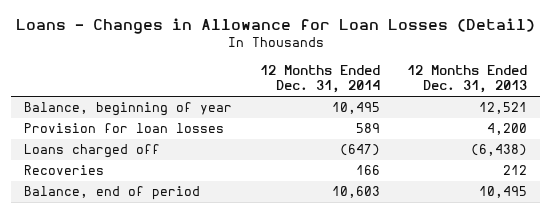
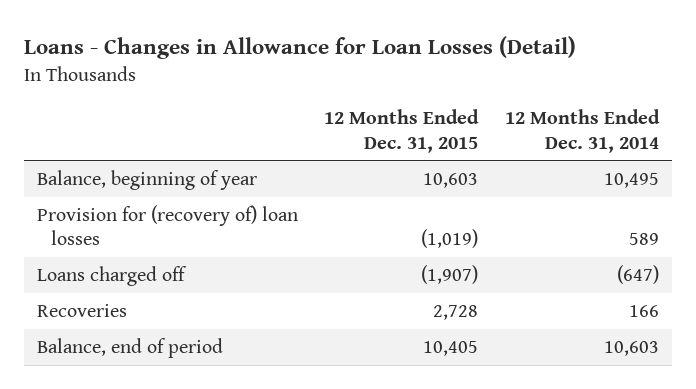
- | 12 Months Ended Dec. 31, 2014 | 12 Months Ended Dec. 31, 2013
+ | 12 Months Ended Dec. 31, 2015 | 12 Months Ended Dec. 31, 2014
- Provision for loan losses | 589 | 4,200
+ Provision for (recovery of) loan losses | (1,019) | 589

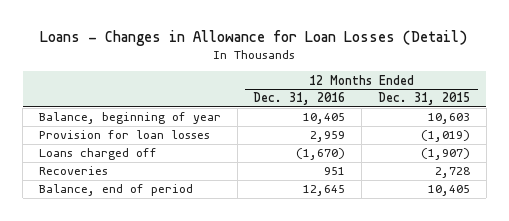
- | 12 Months Ended Dec. 31, 2015 | 12 Months Ended Dec. 31, 2014
+ | 12 Months Ended Dec. 31, 2016 | 12 Months Ended Dec. 31, 2015
- Provision for (recovery of) loan losses | (1,019) | 589
+ Provision for loan losses | 2,959 | (1,019)

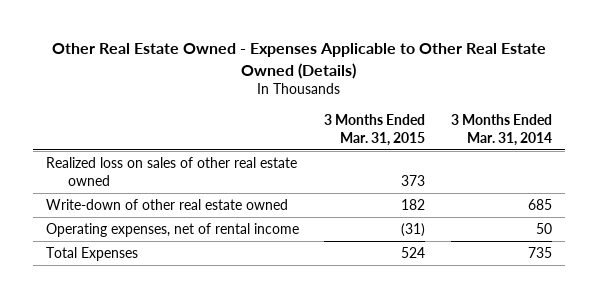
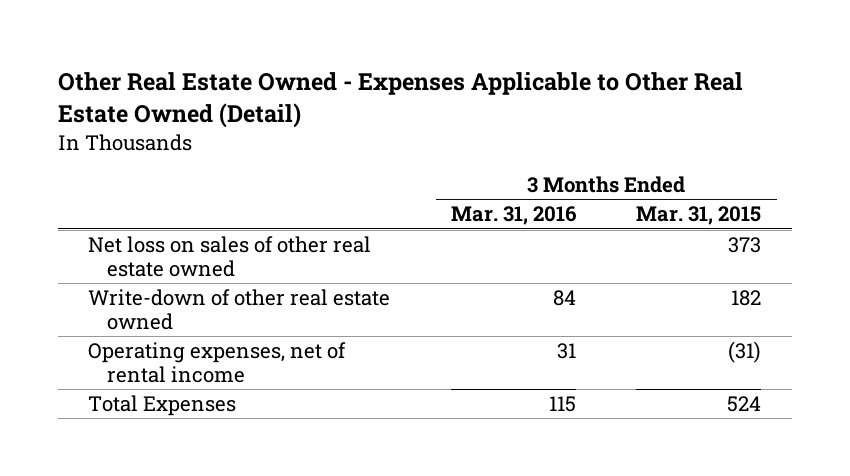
- Other Real Estate Owned - Expenses Applicable to Other Real Estate Owned (Details)
+ Other Real Estate Owned - Expenses Applicable to Other Real Estate Owned (Detail)
- | 3 Months Ended Mar. 31, 2015 | 3 Months Ended Mar. 31, 2014
+ | 3 Months Ended Mar. 31, 2016 | 3 Months Ended Mar. 31, 2015
- Realized loss on sales of other real estate owned | 373 |
+ Net loss on sales of other real estate owned | | 373

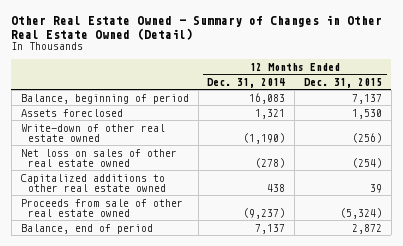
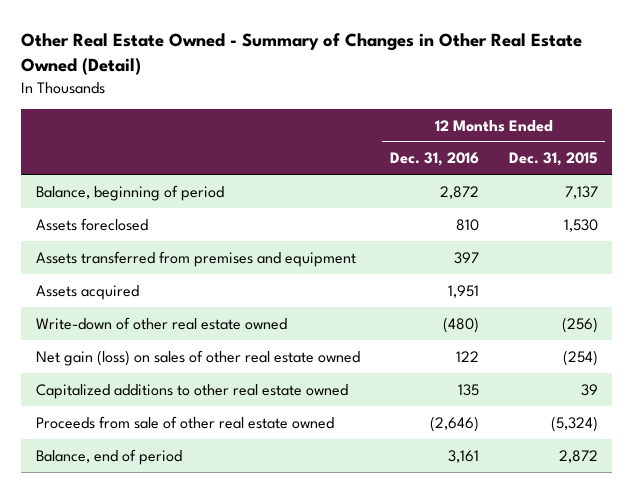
- | 12 Months Ended Dec. 31, 2014 | 12 Months Ended Dec. 31, 2015
+ | 12 Months Ended Dec. 31, 2016 | 12 Months Ended Dec. 31, 2015
+ Assets transferred from premises and equipment | 397 |
+ Assets acquired | 1,951 |
- Net loss on sales of other real estate owned | (278) | (254)
+ Net gain (loss) on sales of other real estate owned | 122 | (254)

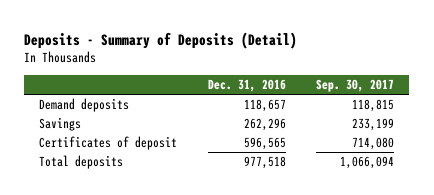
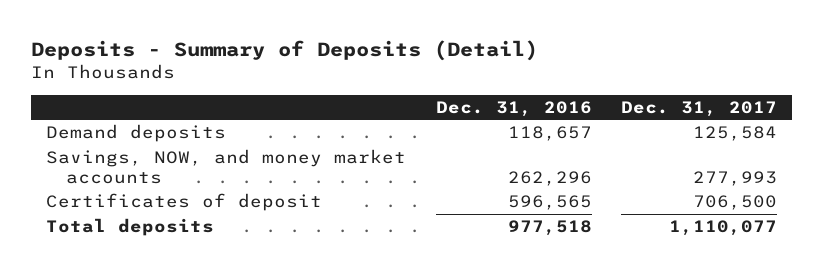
- | Dec. 31, 2016 | Sep. 30, 2017
+ | Dec. 31, 2016 | Dec. 31, 2017
- Savings | 262,296 | 233,199
+ Savings, NOW, and money market accounts | 262,296 | 277,993

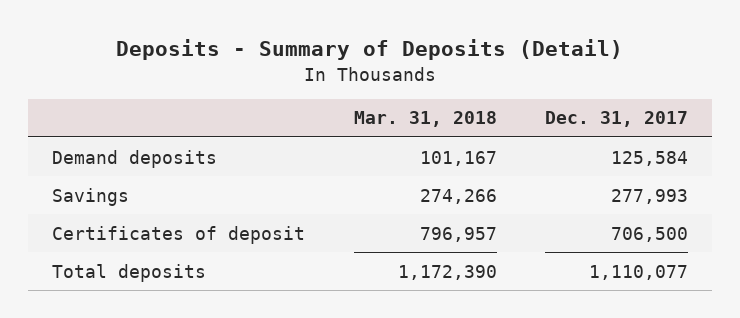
- | Dec. 31, 2016 | Dec. 31, 2017
+ | Mar. 31, 2018 | Dec. 31, 2017
- Savings, NOW, and money market accounts | 262,296 | 277,993
+ Savings | 274,266 | 277,993

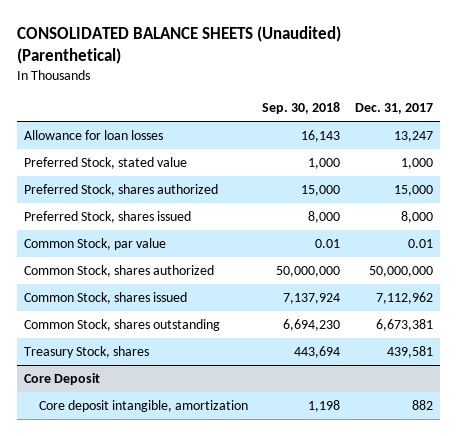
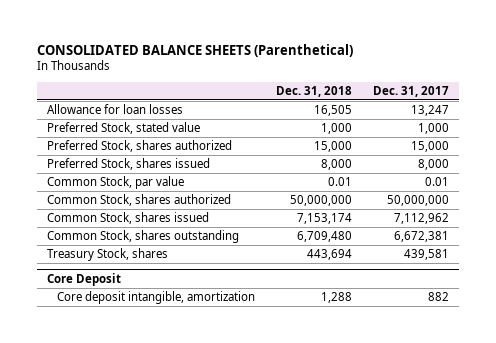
- CONSOLIDATED BALANCE SHEETS (Unaudited) (Parenthetical)
+ CONSOLIDATED BALANCE SHEETS (Parenthetical)
- | Sep. 30, 2018 | Dec. 31, 2017
+ | Dec. 31, 2018 | Dec. 31, 2017
- Common Stock, shares outstanding | 6,694,230 | 6,673,381
+ Common Stock, shares outstanding | 6,709,480 | 6,672,381

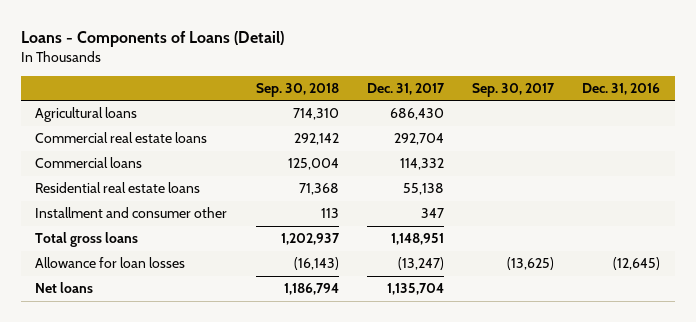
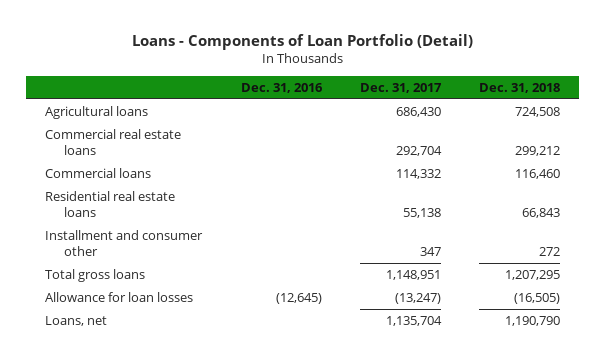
- Loans - Components of Loans (Detail)
+ Loans - Components of Loan Portfolio (Detail)
- | Sep. 30, 2018 | Dec. 31, 2017 | Sep. 30, 2017 | Dec. 31, 2016
+ | Dec. 31, 2016 | Dec. 31, 2017 | Dec. 31, 2018
- Net loans | 1,186,794 | 1,135,704 | |
+ Loans, net | | 1,135,704 | 1,190,790

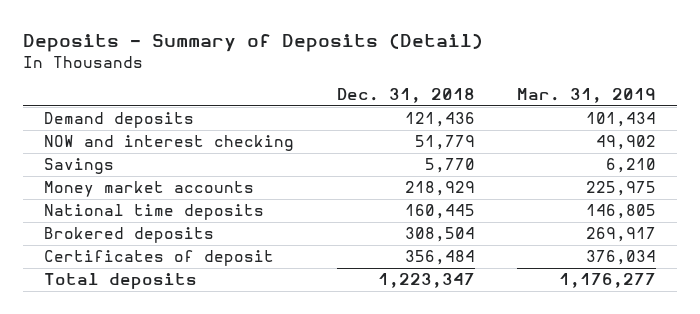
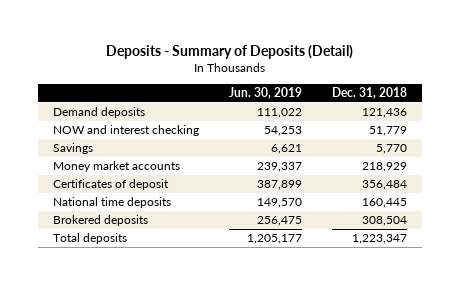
- | Dec. 31, 2018 | Mar. 31, 2019
+ | Jun. 30, 2019 | Dec. 31, 2018
moved up: Certificates of deposit | 387,899 | 356,484

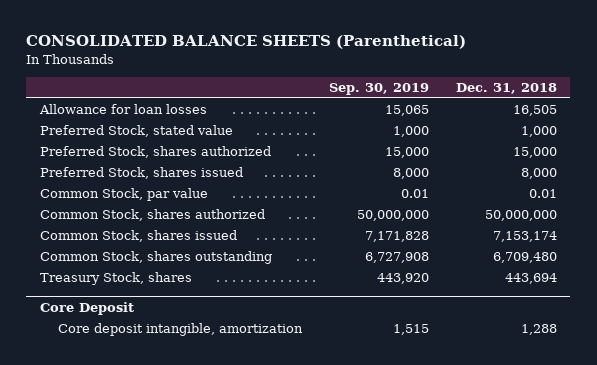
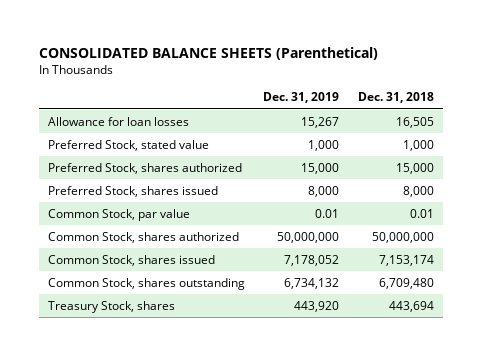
- | Sep. 30, 2019 | Dec. 31, 2018
+ | Dec. 31, 2019 | Dec. 31, 2018
- Core Deposit
- Core deposit intangible, amortization | 1,515 | 1,288

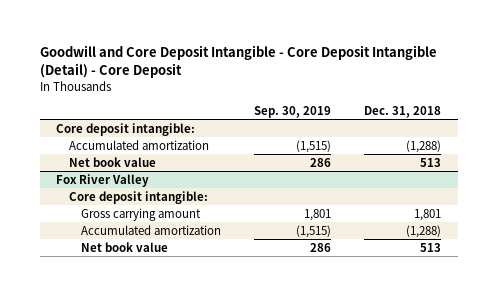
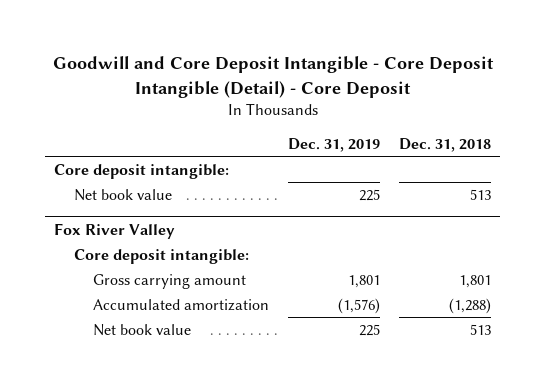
- | Sep. 30, 2019 | Dec. 31, 2018
+ | Dec. 31, 2019 | Dec. 31, 2018
- Accumulated amortization | (1,515) | (1,288)

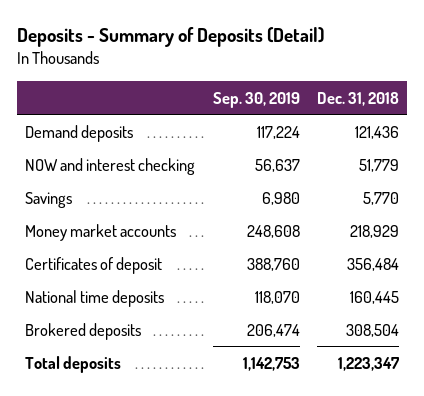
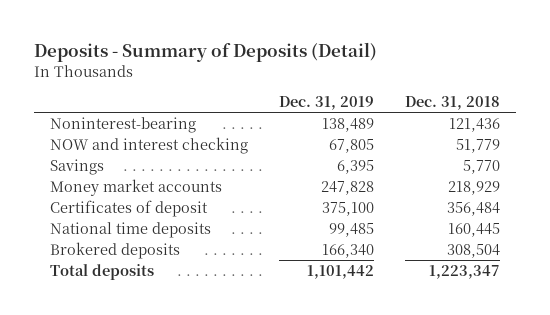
- | Sep. 30, 2019 | Dec. 31, 2018
+ | Dec. 31, 2019 | Dec. 31, 2018
- Demand deposits | 117,224 | 121,436
+ Noninterest-bearing | 138,489 | 121,436

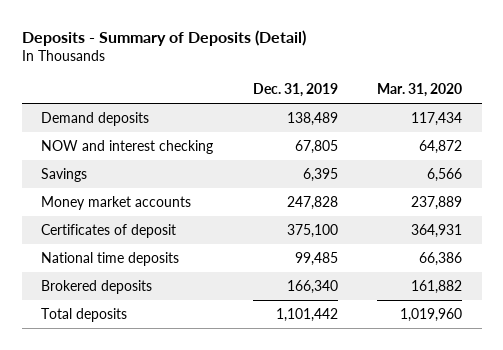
- | Dec. 31, 2019 | Dec. 31, 2018
+ | Dec. 31, 2019 | Mar. 31, 2020
- Noninterest-bearing | 138,489 | 121,436
+ Demand deposits | 138,489 | 117,434

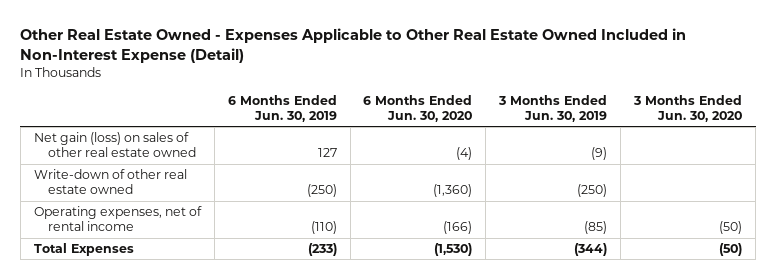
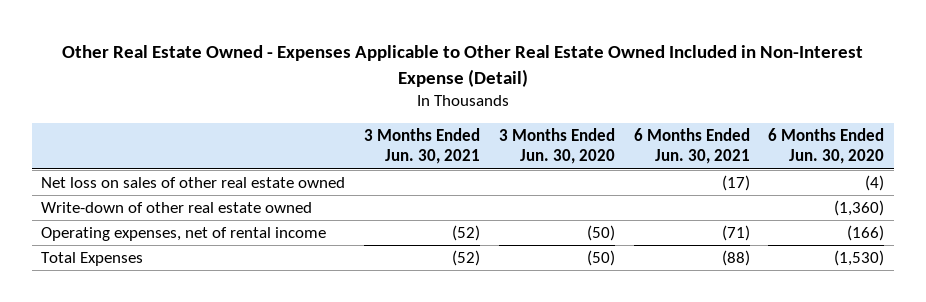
- | 6 Months Ended Jun. 30, 2019 | 6 Months Ended Jun. 30, 2020 | 3 Months Ended Jun. 30, 2019 | 3 Months Ended Jun. 30, 2020
+ | 3 Months Ended Jun. 30, 2021 | 3 Months Ended Jun. 30, 2020 | 6 Months Ended Jun. 30, 2021 | 6 Months Ended Jun. 30, 2020
- Net gain (loss) on sales of other real estate owned | 127 | (4) | (9) |
+ Net loss on sales of other real estate owned | | | (17) | (4)

